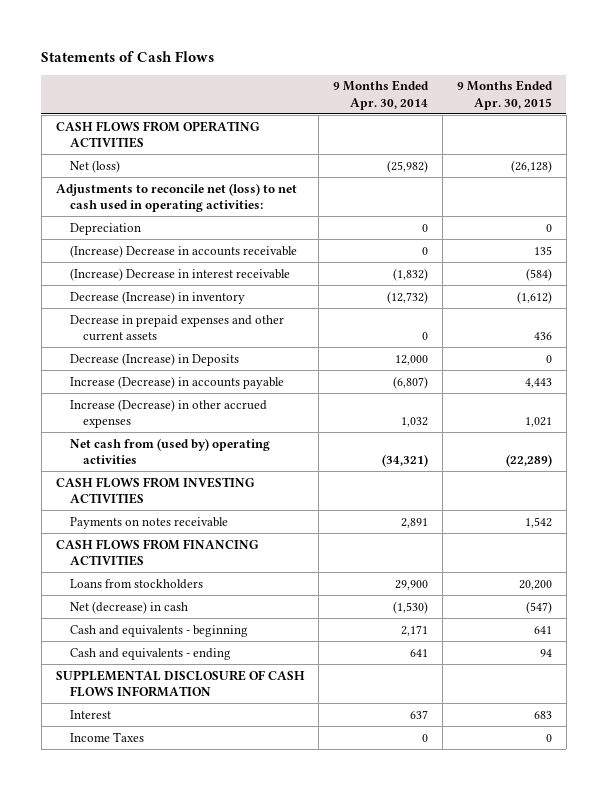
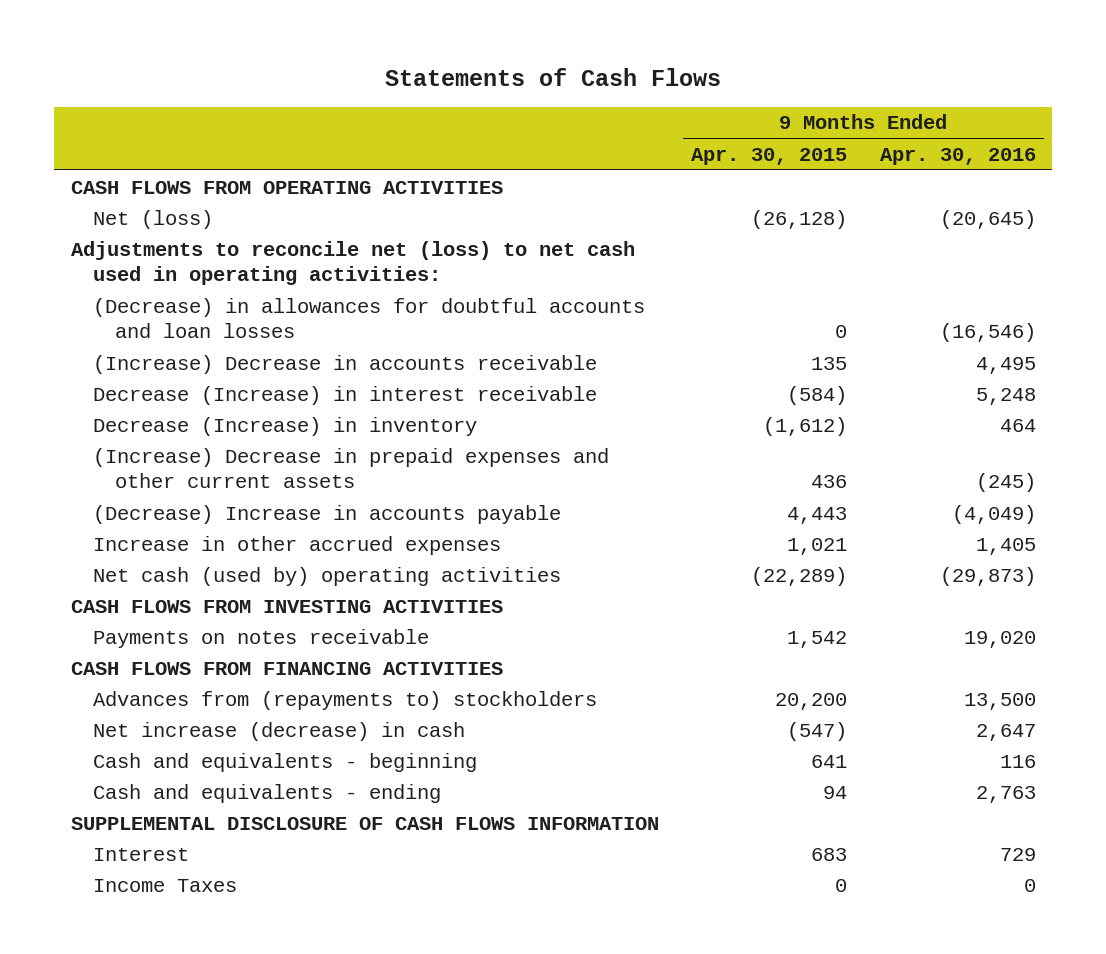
- | 9 Months Ended Apr. 30, 2014 | 9 Months Ended Apr. 30, 2015
+ | 9 Months Ended Apr. 30, 2015 | 9 Months Ended Apr. 30, 2016
- Depreciation | 0 | 0
+ (Decrease) in allowances for doubtful accounts and loan losses | 0 | (16,546)
- (Increase) Decrease in interest receivable | (1,832) | (584)
+ Decrease (Increase) in interest receivable | (584) | 5,248
- Decrease in prepaid expenses and other current assets | 0 | 436
- Decrease (Increase) in Deposits | 12,000 | 0
- Increase (Decrease) in accounts payable | (6,807) | 4,443
- Increase (Decrease) in other accrued expenses | 1,032 | 1,021
- Net cash from (used by) operating activities | (34,321) | (22,289)
+ (Increase) Decrease in prepaid expenses and other current assets | 436 | (245)
+ (Decrease) Increase in accounts payable | 4,443 | (4,049)
+ Increase in other accrued expenses | 1,021 | 1,405
+ Net cash (used by) operating activities | (22,289) | (29,873)
- Loans from stockholders | 29,900 | 20,200
- Net (decrease) in cash | (1,530) | (547)
+ Advances from (repayments to) stockholders | 20,200 | 13,500
+ Net increase (decrease) in cash | (547) | 2,647

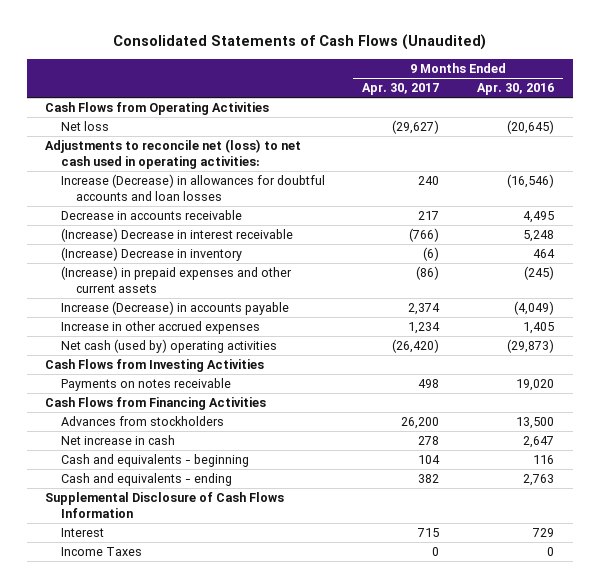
- Statements of Cash Flows
+ Consolidated Statements of Cash Flows (Unaudited)
- | 9 Months Ended Apr. 30, 2015 | 9 Months Ended Apr. 30, 2016
+ | 9 Months Ended Apr. 30, 2017 | 9 Months Ended Apr. 30, 2016
- CASH FLOWS FROM OPERATING ACTIVITIES
- Net (loss) | (26,128) | (20,645)
+ Cash Flows from Operating Activities
+ Net loss | (29,627) | (20,645)
- (Decrease) in allowances for doubtful accounts and loan losses | 0 | (16,546)
- (Increase) Decrease in accounts receivable | 135 | 4,495
- Decrease (Increase) in interest receivable | (584) | 5,248
- Decrease (Increase) in inventory | (1,612) | 464
- (Increase) Decrease in prepaid expenses and other current assets | 436 | (245)
- (Decrease) Increase in accounts payable | 4,443 | (4,049)
+ Increase (Decrease) in allowances for doubtful accounts and loan losses | 240 | (16,546)
+ Decrease in accounts receivable | 217 | 4,495
+ (Increase) Decrease in interest receivable | (766) | 5,248
+ (Increase) Decrease in inventory | (6) | 464
+ (Increase) in prepaid expenses and other current assets | (86) | (245)
+ Increase (Decrease) in accounts payable | 2,374 | (4,049)
- CASH FLOWS FROM INVESTING ACTIVITIES
+ Cash Flows from Investing Activities
- CASH FLOWS FROM FINANCING ACTIVITIES
- Advances from (repayments to) stockholders | 20,200 | 13,500
- Net increase (decrease) in cash | (547) | 2,647
+ Cash Flows from Financing Activities
+ Advances from stockholders | 26,200 | 13,500
+ Net increase in cash | 278 | 2,647
- SUPPLEMENTAL DISCLOSURE OF CASH FLOWS INFORMATION
+ Supplemental Disclosure of Cash Flows Information

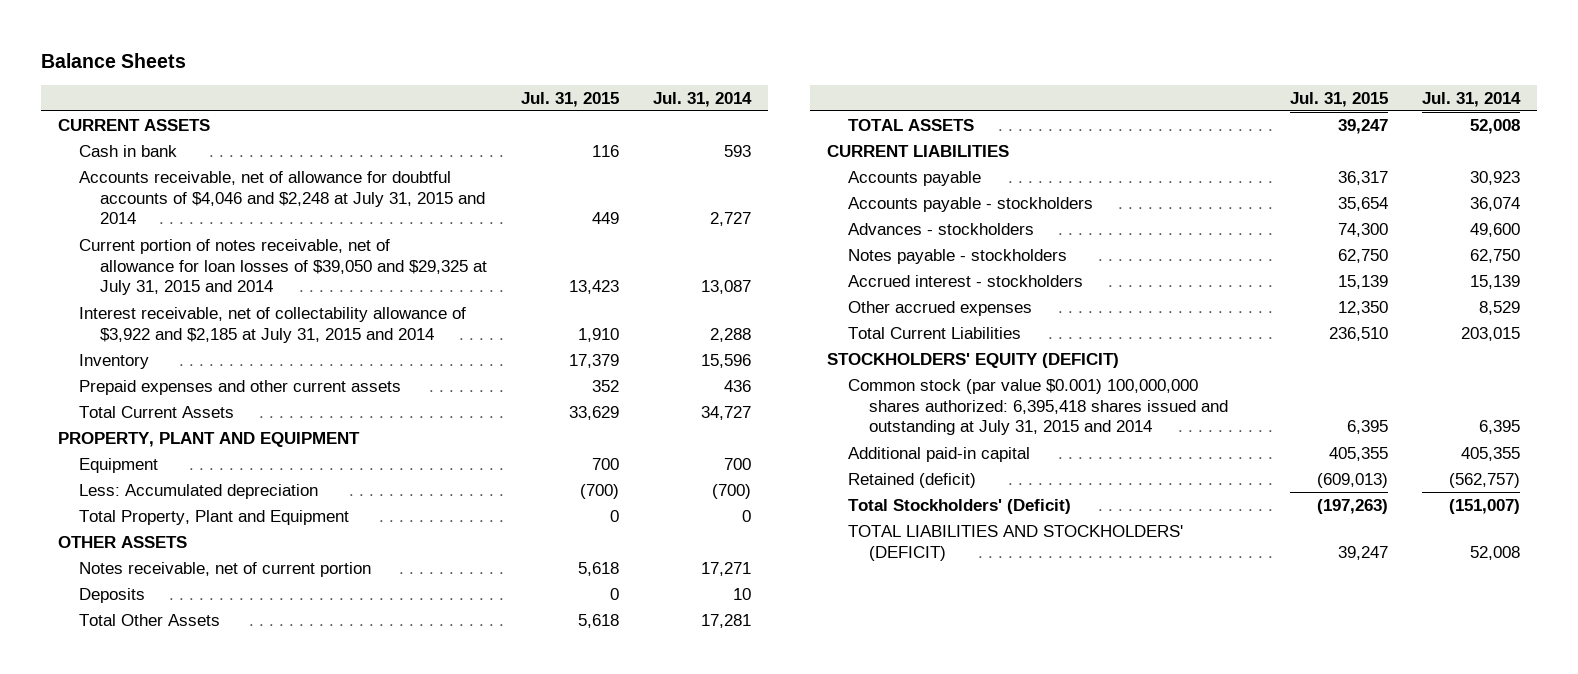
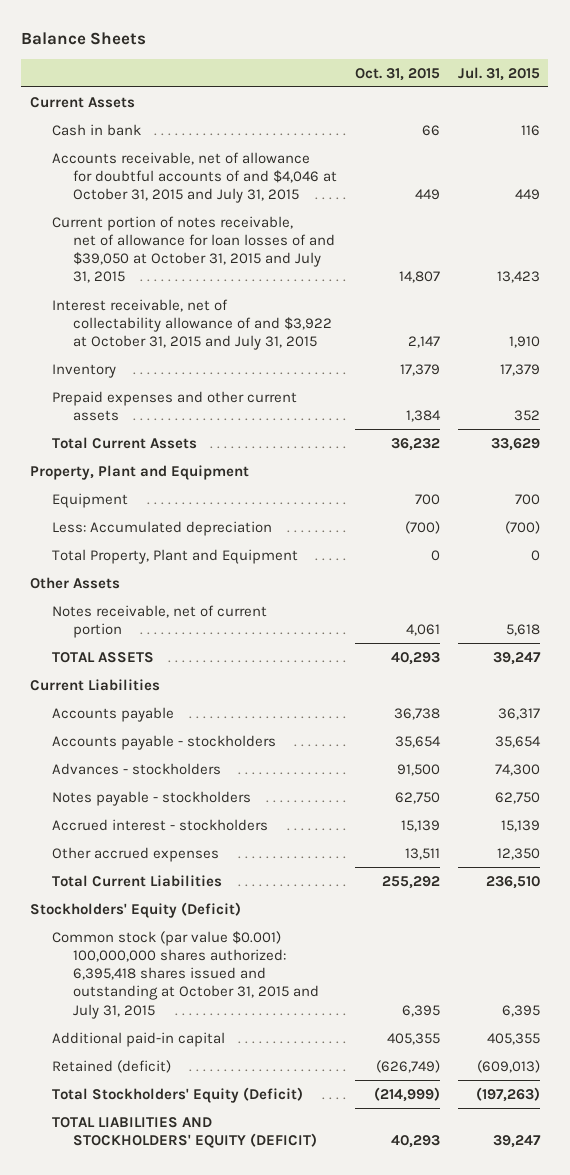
- | Jul. 31, 2015 | Jul. 31, 2014
+ | Oct. 31, 2015 | Jul. 31, 2015
- CURRENT ASSETS
+ Current Assets
- Accounts receivable, net of allowance for doubtful accounts of $4,046 and $2,248 at July 31, 2015 and 2014 | 449 | 2,727
- Current portion of notes receivable, net of allowance for loan losses of $39,050 and $29,325 at July 31, 2015 and 2014 | 13,423 | 13,087
- Interest receivable, net of collectability allowance of $3,922 and $2,185 at July 31, 2015 and 2014 | 1,910 | 2,288
+ Accounts receivable, net of allowance for doubtful accounts of and $4,046 at October 31, 2015 and July 31, 2015 | 449 | 449
+ Current portion of notes receivable, net of allowance for loan losses of and $39,050 at October 31, 2015 and July 31, 2015 | 14,807 | 13,423
+ Interest receivable, net of collectability allowance of and $3,922 at October 31, 2015 and July 31, 2015 | 2,147 | 1,910
- PROPERTY, PLANT AND EQUIPMENT
+ Property, Plant and Equipment
- OTHER ASSETS
+ Other Assets
- Deposits | 0 | 10
- Total Other Assets | 5,618 | 17,281
- CURRENT LIABILITIES
+ Current Liabilities
- STOCKHOLDERS' EQUITY (DEFICIT)
- Common stock (par value $0.001) 100,000,000 shares authorized: 6,395,418 shares issued and outstanding at July 31, 2015 and 2014 | 6,395 | 6,395
+ Stockholders' Equity (Deficit)
+ Common stock (par value $0.001) 100,000,000 shares authorized: 6,395,418 shares issued and outstanding at October 31, 2015 and July 31, 2015 | 6,395 | 6,395
- Total Stockholders' (Deficit) | (197,263) | (151,007)
- TOTAL LIABILITIES AND STOCKHOLDERS' (DEFICIT) | 39,247 | 52,008
+ Total Stockholders' Equity (Deficit) | (214,999) | (197,263)
+ TOTAL LIABILITIES AND STOCKHOLDERS' EQUITY (DEFICIT) | 40,293 | 39,247

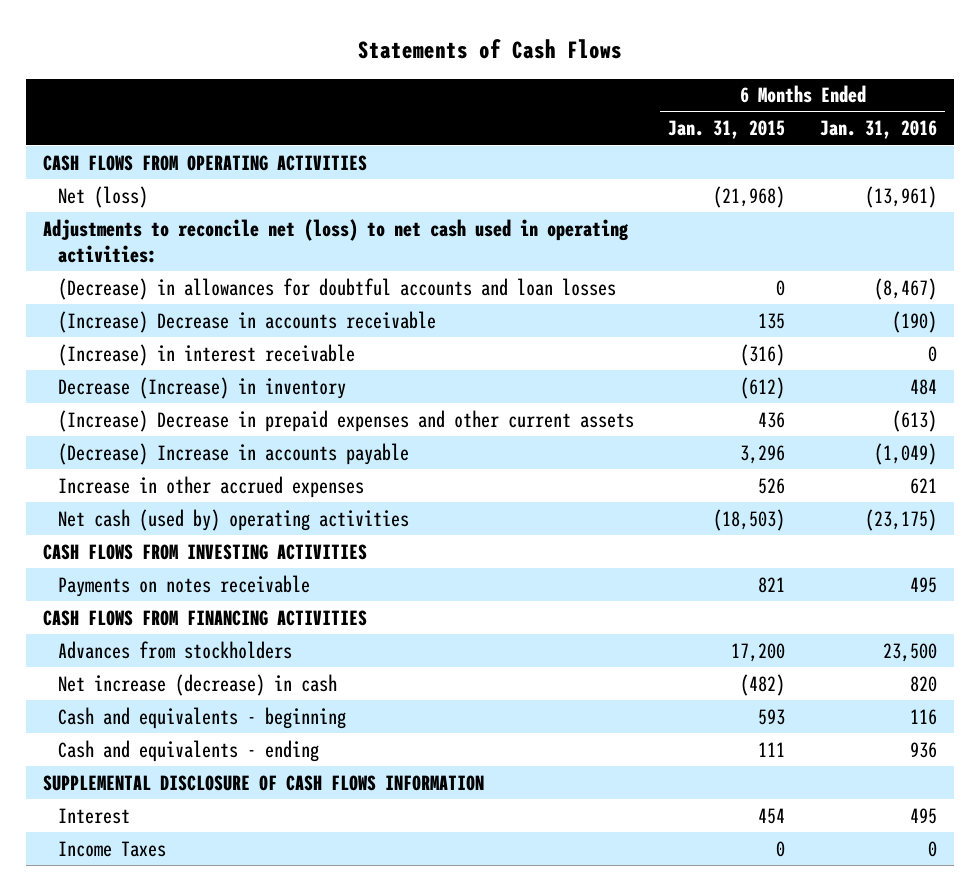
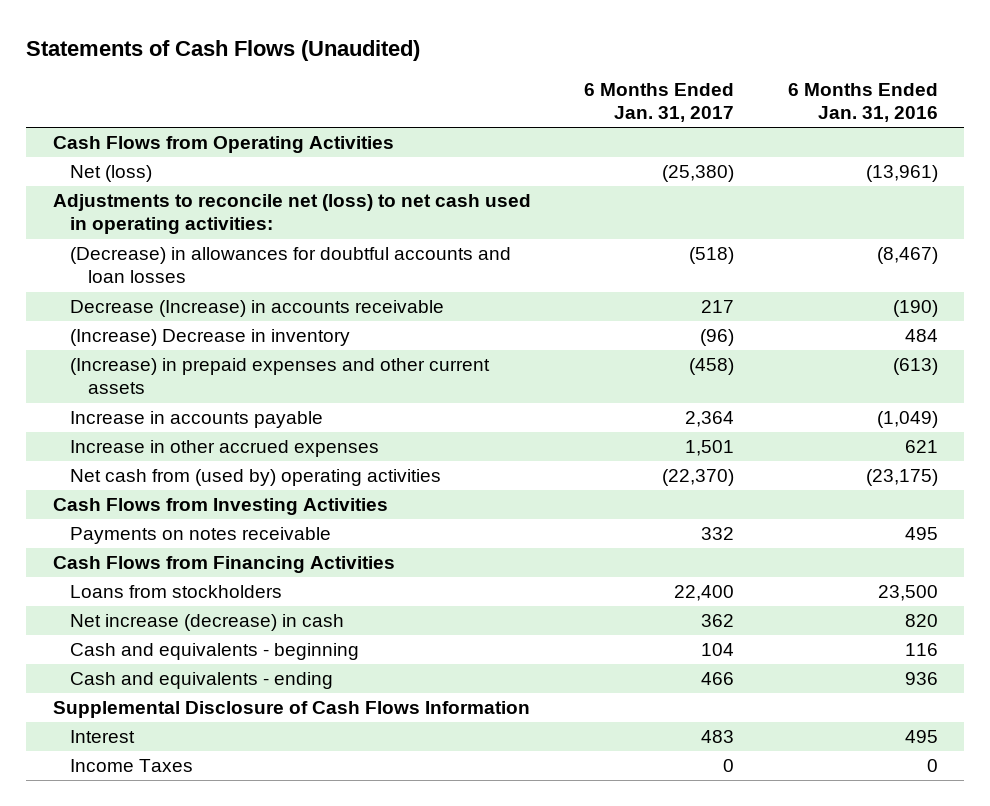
- Statements of Cash Flows
+ Statements of Cash Flows (Unaudited)
- | 6 Months Ended Jan. 31, 2015 | 6 Months Ended Jan. 31, 2016
+ | 6 Months Ended Jan. 31, 2017 | 6 Months Ended Jan. 31, 2016
- CASH FLOWS FROM OPERATING ACTIVITIES
+ Cash Flows from Operating Activities
- (Increase) Decrease in accounts receivable | 135 | (190)
- (Increase) in interest receivable | (316) | 0
- Decrease (Increase) in inventory | (612) | 484
- (Increase) Decrease in prepaid expenses and other current assets | 436 | (613)
- (Decrease) Increase in accounts payable | 3,296 | (1,049)
+ Decrease (Increase) in accounts receivable | 217 | (190)
+ (Increase) Decrease in inventory | (96) | 484
+ (Increase) in prepaid expenses and other current assets | (458) | (613)
+ Increase in accounts payable | 2,364 | (1,049)
- Net cash (used by) operating activities | (18,503) | (23,175)
- CASH FLOWS FROM INVESTING ACTIVITIES
+ Net cash from (used by) operating activities | (22,370) | (23,175)
+ Cash Flows from Investing Activities
- CASH FLOWS FROM FINANCING ACTIVITIES
- Advances from stockholders | 17,200 | 23,500
+ Cash Flows from Financing Activities
+ Loans from stockholders | 22,400 | 23,500
- SUPPLEMENTAL DISCLOSURE OF CASH FLOWS INFORMATION
+ Supplemental Disclosure of Cash Flows Information

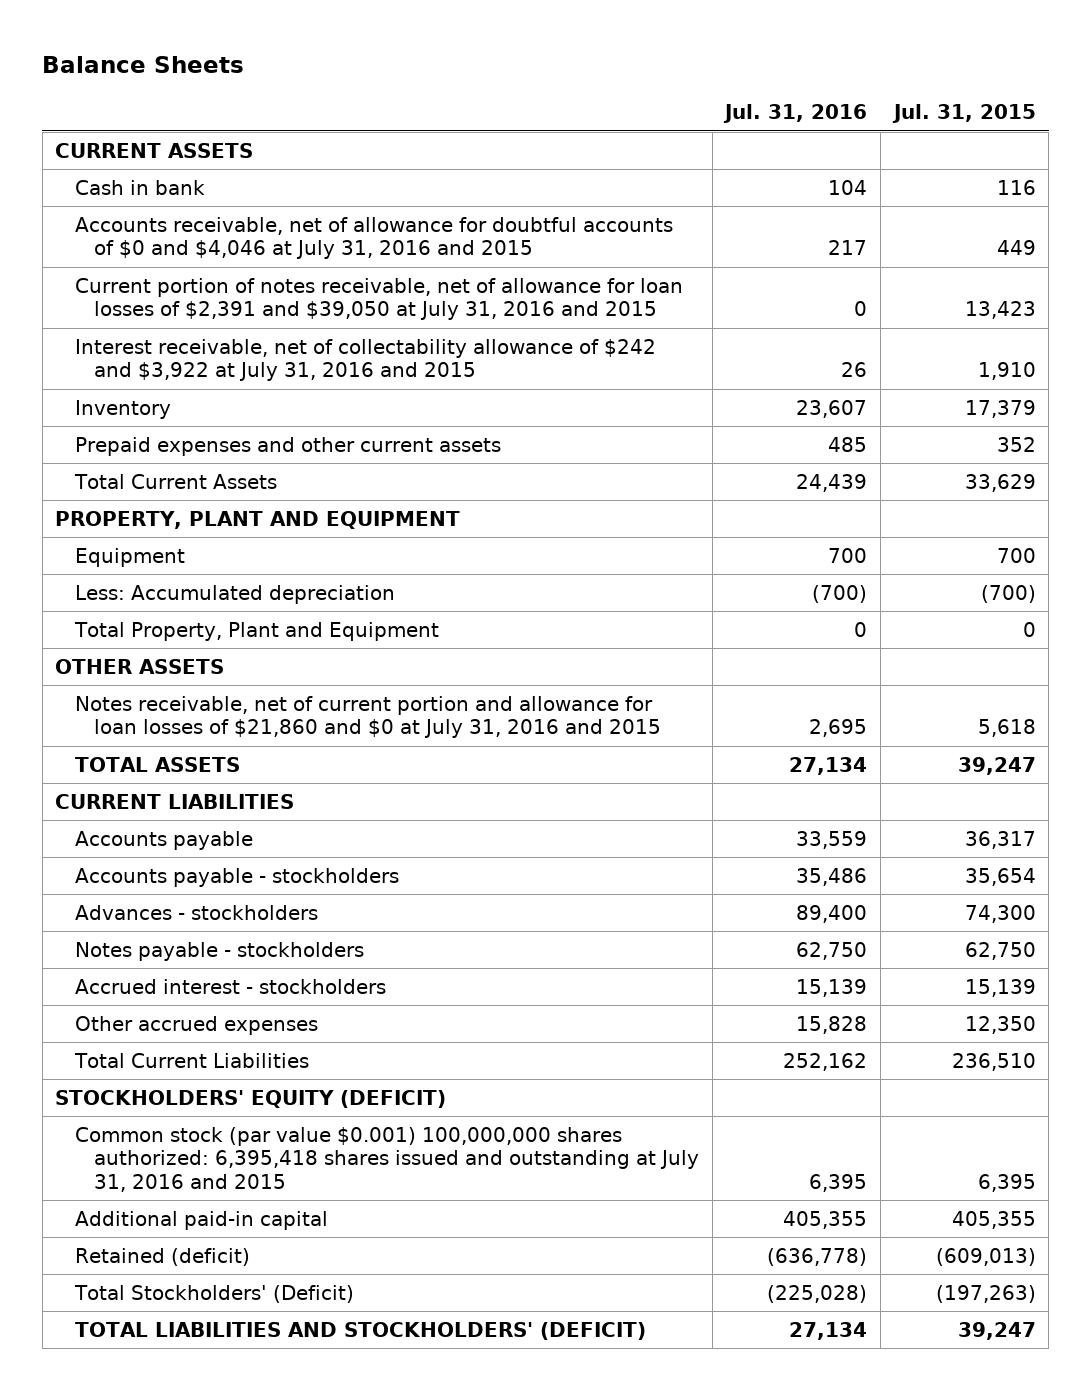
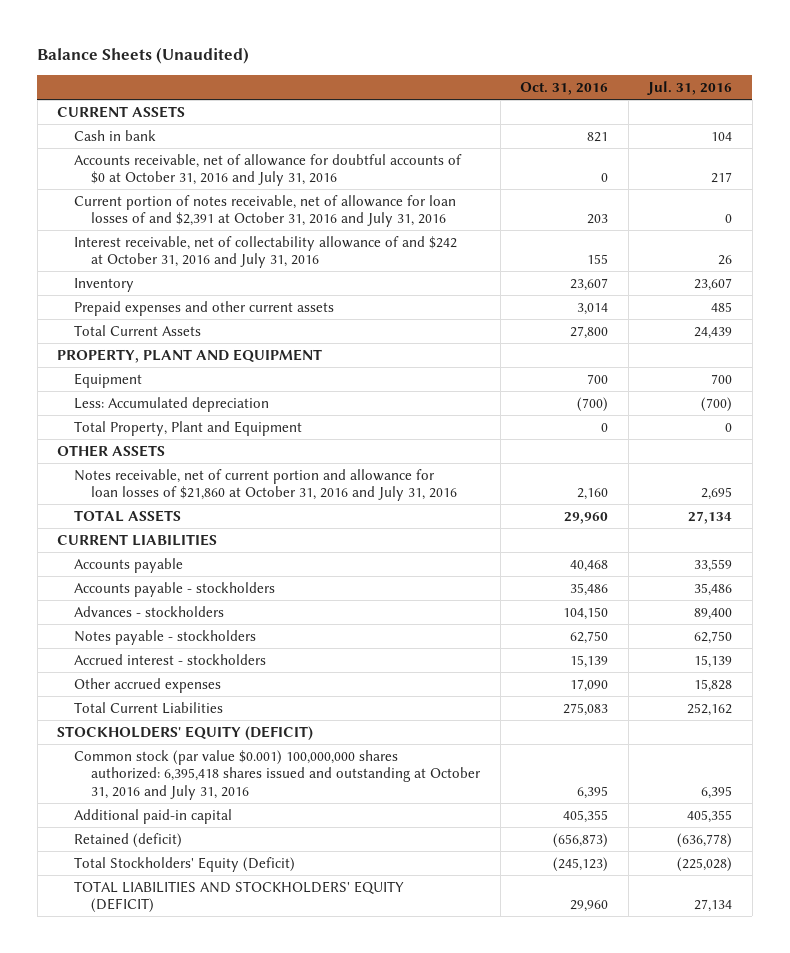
- Balance Sheets
+ Balance Sheets (Unaudited)
- | Jul. 31, 2016 | Jul. 31, 2015
+ | Oct. 31, 2016 | Jul. 31, 2016
- Accounts receivable, net of allowance for doubtful accounts of $0 and $4,046 at July 31, 2016 and 2015 | 217 | 449
- Current portion of notes receivable, net of allowance for loan losses of $2,391 and $39,050 at July 31, 2016 and 2015 | 0 | 13,423
- Interest receivable, net of collectability allowance of $242 and $3,922 at July 31, 2016 and 2015 | 26 | 1,910
+ Accounts receivable, net of allowance for doubtful accounts of $0 at October 31, 2016 and July 31, 2016 | 0 | 217
+ Current portion of notes receivable, net of allowance for loan losses of and $2,391 at October 31, 2016 and July 31, 2016 | 203 | 0
+ Interest receivable, net of collectability allowance of and $242 at October 31, 2016 and July 31, 2016 | 155 | 26
- Notes receivable, net of current portion and allowance for loan losses of $21,860 and $0 at July 31, 2016 and 2015 | 2,695 | 5,618
+ Notes receivable, net of current portion and allowance for loan losses of $21,860 at October 31, 2016 and July 31, 2016 | 2,160 | 2,695
- Common stock (par value $0.001) 100,000,000 shares authorized: 6,395,418 shares issued and outstanding at July 31, 2016 and 2015 | 6,395 | 6,395
+ Common stock (par value $0.001) 100,000,000 shares authorized: 6,395,418 shares issued and outstanding at October 31, 2016 and July 31, 2016 | 6,395 | 6,395
- Total Stockholders' (Deficit) | (225,028) | (197,263)
- TOTAL LIABILITIES AND STOCKHOLDERS' (DEFICIT) | 27,134 | 39,247
+ Total Stockholders' Equity (Deficit) | (245,123) | (225,028)
+ TOTAL LIABILITIES AND STOCKHOLDERS' EQUITY (DEFICIT) | 29,960 | 27,134

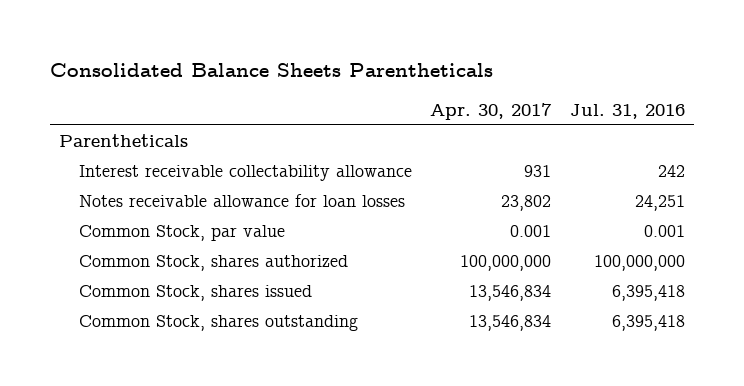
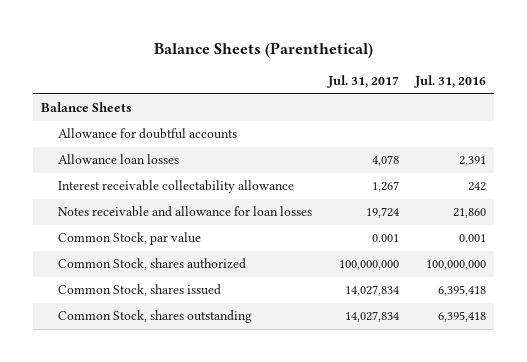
- Consolidated Balance Sheets Parentheticals
+ Balance Sheets (Parenthetical)
- | Apr. 30, 2017 | Jul. 31, 2016
+ | Jul. 31, 2017 | Jul. 31, 2016
- Parentheticals
+ Balance Sheets
+ Allowance for doubtful accounts
+ Allowance loan losses | 4,078 | 2,391
- Notes receivable allowance for loan losses | 23,802 | 24,251
+ Notes receivable and allowance for loan losses | 19,724 | 21,860

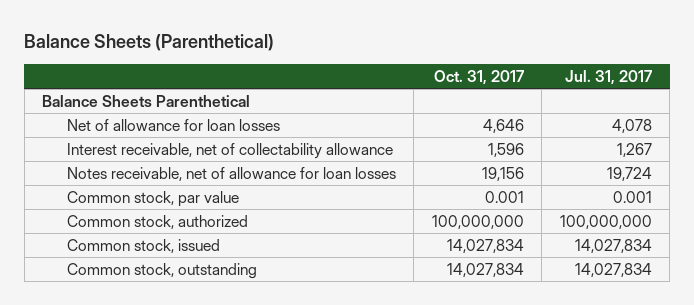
- | Jul. 31, 2017 | Jul. 31, 2016
+ | Oct. 31, 2017 | Jul. 31, 2017
- Balance Sheets
- Allowance for doubtful accounts
- Allowance loan losses | 4,078 | 2,391
- Interest receivable collectability allowance | 1,267 | 242
- Notes receivable and allowance for loan losses | 19,724 | 21,860
- Common Stock, par value | 0.001 | 0.001
- Common Stock, shares authorized | 100,000,000 | 100,000,000
- Common Stock, shares issued | 14,027,834 | 6,395,418
- Common Stock, shares outstanding | 14,027,834 | 6,395,418
+ Balance Sheets Parenthetical
+ Net of allowance for loan losses | 4,646 | 4,078
+ Interest receivable, net of collectability allowance | 1,596 | 1,267
+ Notes receivable, net of allowance for loan losses | 19,156 | 19,724
+ Common stock, par value | 0.001 | 0.001
+ Common stock, authorized | 100,000,000 | 100,000,000
+ Common stock, issued | 14,027,834 | 14,027,834
+ Common stock, outstanding | 14,027,834 | 14,027,834

